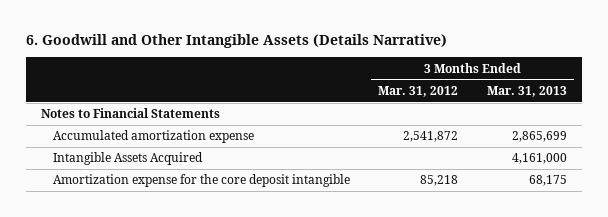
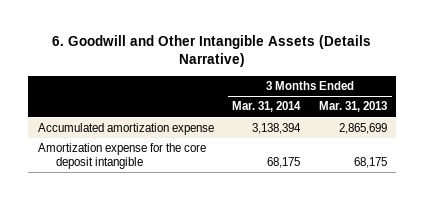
- | 3 Months Ended Mar. 31, 2012 | 3 Months Ended Mar. 31, 2013
+ | 3 Months Ended Mar. 31, 2014 | 3 Months Ended Mar. 31, 2013
- Notes to Financial Statements
- Intangible Assets Acquired | | 4,161,000

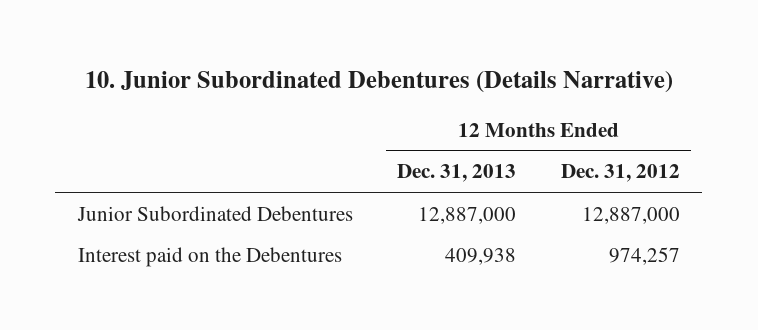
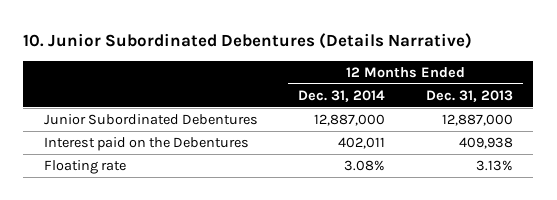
- | 12 Months Ended Dec. 31, 2013 | 12 Months Ended Dec. 31, 2012
+ | 12 Months Ended Dec. 31, 2014 | 12 Months Ended Dec. 31, 2013
+ Floating rate | 3.08% | 3.13%

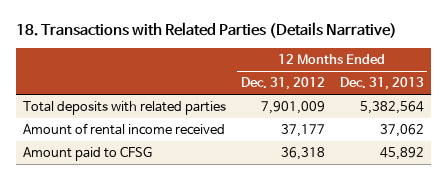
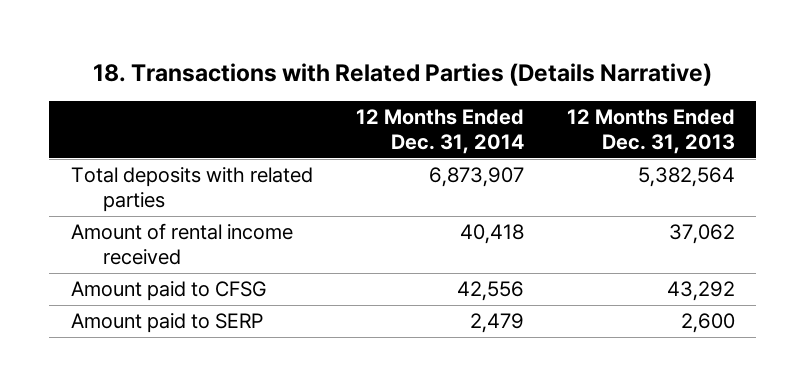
- | 12 Months Ended Dec. 31, 2012 | 12 Months Ended Dec. 31, 2013
+ | 12 Months Ended Dec. 31, 2014 | 12 Months Ended Dec. 31, 2013
- Amount paid to CFSG | 36,318 | 45,892
+ Amount paid to CFSG | 42,556 | 43,292
+ Amount paid to SERP | 2,479 | 2,600

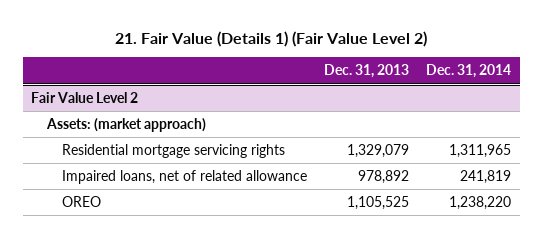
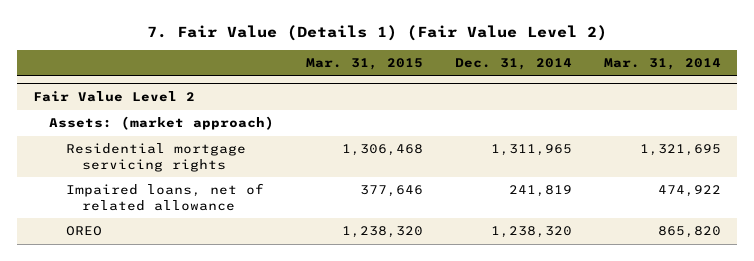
- 21. Fair Value (Details 1) (Fair Value Level 2)
+ 7. Fair Value (Details 1) (Fair Value Level 2)
- | Dec. 31, 2013 | Dec. 31, 2014
+ | Mar. 31, 2015 | Dec. 31, 2014 | Mar. 31, 2014
@ Fair Value Level 2
- OREO | 1,105,525 | 1,238,220
+ OREO | 1,238,320 | 1,238,320 | 865,820

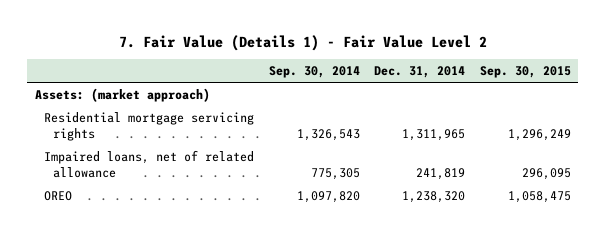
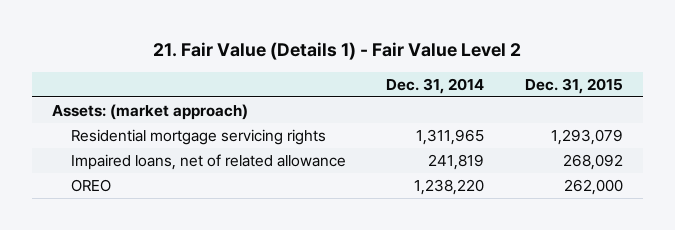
- 7. Fair Value (Details 1) - Fair Value Level 2
+ 21. Fair Value (Details 1) - Fair Value Level 2
- | Sep. 30, 2014 | Dec. 31, 2014 | Sep. 30, 2015
+ | Dec. 31, 2014 | Dec. 31, 2015
- OREO | 1,097,820 | 1,238,320 | 1,058,475
+ OREO | 1,238,220 | 262,000

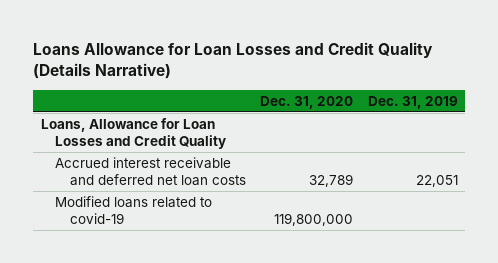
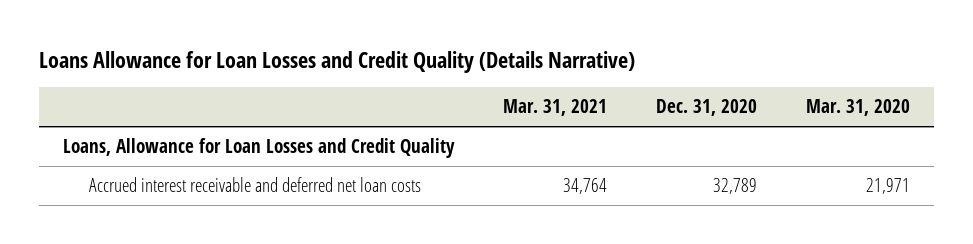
- | Dec. 31, 2020 | Dec. 31, 2019
+ | Mar. 31, 2021 | Dec. 31, 2020 | Mar. 31, 2020
- Modified loans related to covid-19 | 119,800,000 |

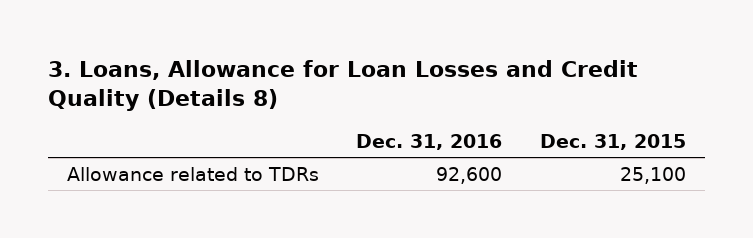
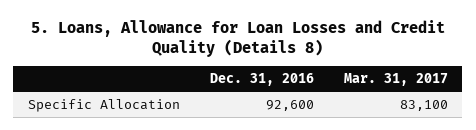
- 3. Loans, Allowance for Loan Losses and Credit Quality (Details 8)
+ 5. Loans, Allowance for Loan Losses and Credit Quality (Details 8)
- | Dec. 31, 2016 | Dec. 31, 2015
+ | Dec. 31, 2016 | Mar. 31, 2017
- Allowance related to TDRs | 92,600 | 25,100
+ Specific Allocation | 92,600 | 83,100

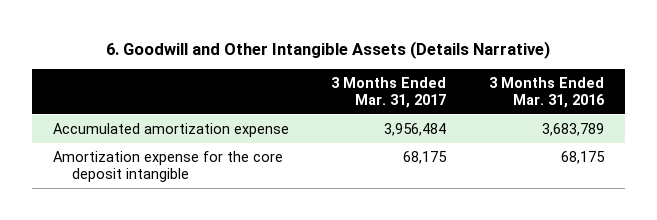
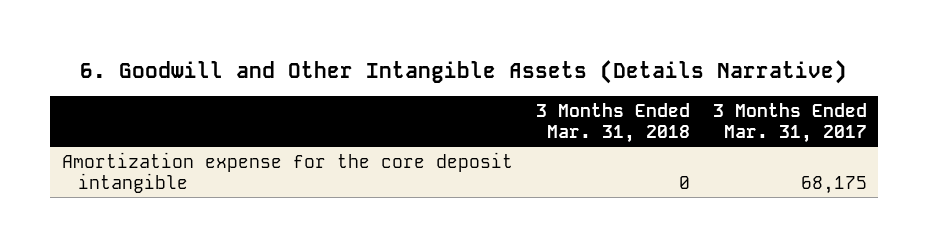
- | 3 Months Ended Mar. 31, 2017 | 3 Months Ended Mar. 31, 2016
+ | 3 Months Ended Mar. 31, 2018 | 3 Months Ended Mar. 31, 2017
- Accumulated amortization expense | 3,956,484 | 3,683,789

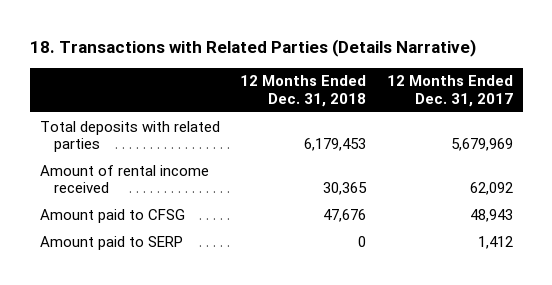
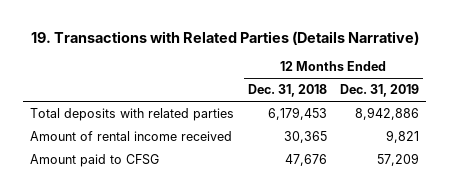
- 18. Transactions with Related Parties (Details Narrative)
+ 19. Transactions with Related Parties (Details Narrative)
- | 12 Months Ended Dec. 31, 2018 | 12 Months Ended Dec. 31, 2017
+ | 12 Months Ended Dec. 31, 2018 | 12 Months Ended Dec. 31, 2019
- Amount paid to SERP | 0 | 1,412

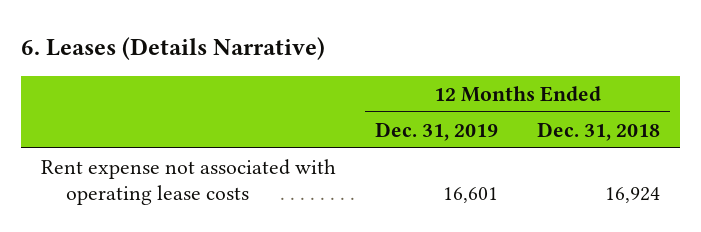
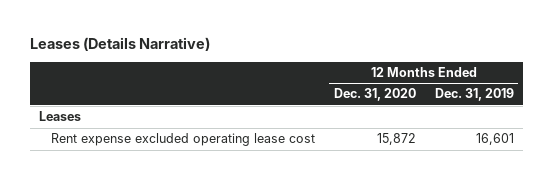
- 6. Leases (Details Narrative)
+ Leases (Details Narrative)
- | 12 Months Ended Dec. 31, 2019 | 12 Months Ended Dec. 31, 2018
+ | 12 Months Ended Dec. 31, 2020 | 12 Months Ended Dec. 31, 2019
- Rent expense not associated with operating lease costs | 16,601 | 16,924
+ Leases
+ Rent expense excluded operating lease cost | 15,872 | 16,601

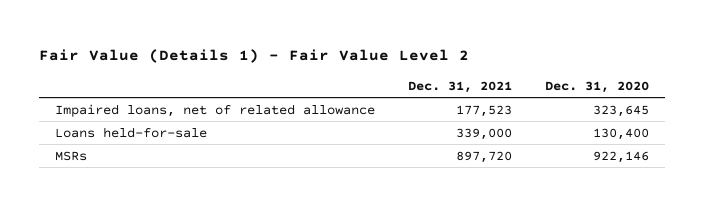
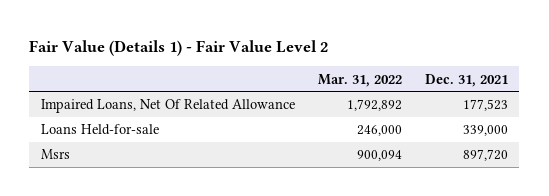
- | Dec. 31, 2021 | Dec. 31, 2020
+ | Mar. 31, 2022 | Dec. 31, 2021
- Impaired loans, net of related allowance | 177,523 | 323,645
- Loans held-for-sale | 339,000 | 130,400
- MSRs | 897,720 | 922,146
+ Impaired Loans, Net Of Related Allowance | 1,792,892 | 177,523
+ Loans Held-for-sale | 246,000 | 339,000
+ Msrs | 900,094 | 897,720

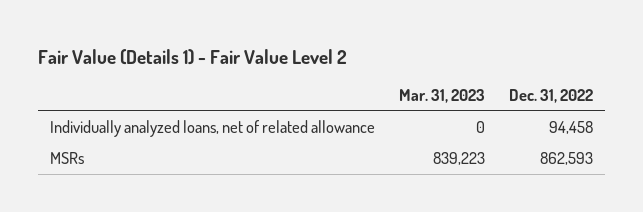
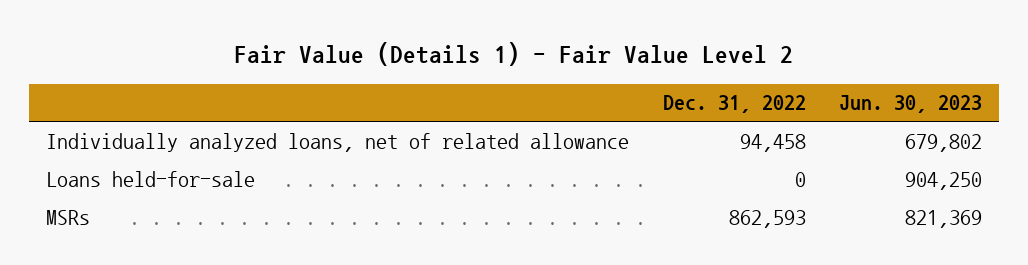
- | Mar. 31, 2023 | Dec. 31, 2022
+ | Dec. 31, 2022 | Jun. 30, 2023
+ Loans held-for-sale | 0 | 904,250

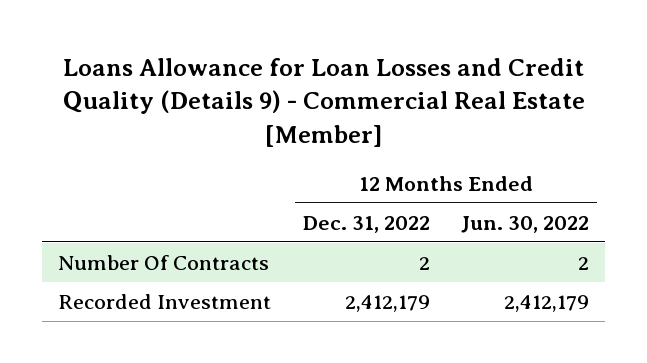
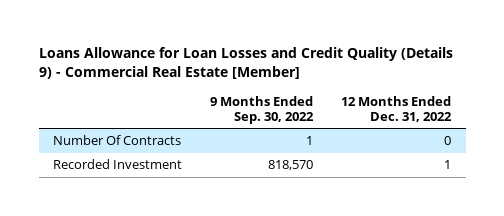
- | 12 Months Ended Dec. 31, 2022 | 12 Months Ended Jun. 30, 2022
+ | 9 Months Ended Sep. 30, 2022 | 12 Months Ended Dec. 31, 2022
- Number Of Contracts | 2 | 2
- Recorded Investment | 2,412,179 | 2,412,179
+ Number Of Contracts | 1 | 0
+ Recorded Investment | 818,570 | 1

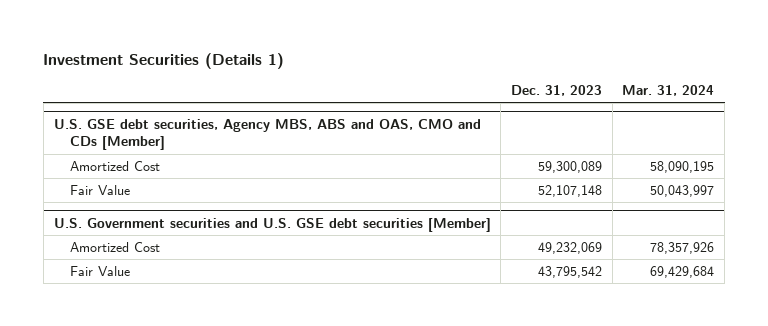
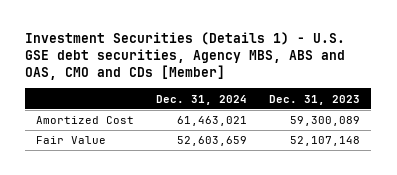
- Investment Securities (Details 1)
+ Investment Securities (Details 1) - U.S. GSE debt securities, Agency MBS, ABS and OAS, CMO and CDs [Member]
- | Dec. 31, 2023 | Mar. 31, 2024
+ | Dec. 31, 2024 | Dec. 31, 2023
- U.S. GSE debt securities, Agency MBS, ABS and OAS, CMO and CDs [Member]
- U.S. Government securities and U.S. GSE debt securities [Member]
- Amortized Cost | 49,232,069 | 78,357,926
- Fair Value | 43,795,542 | 69,429,684

